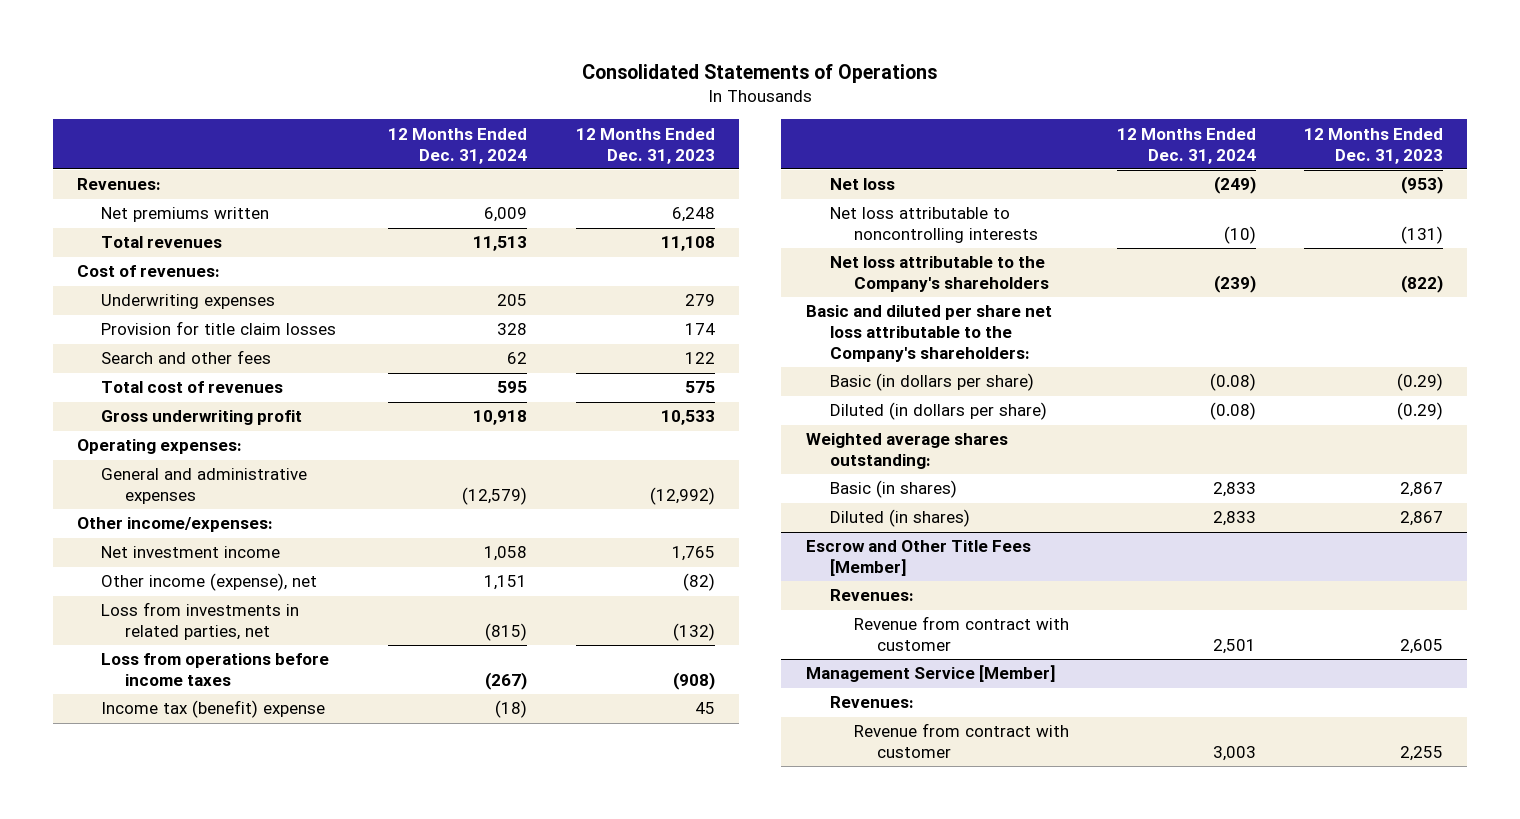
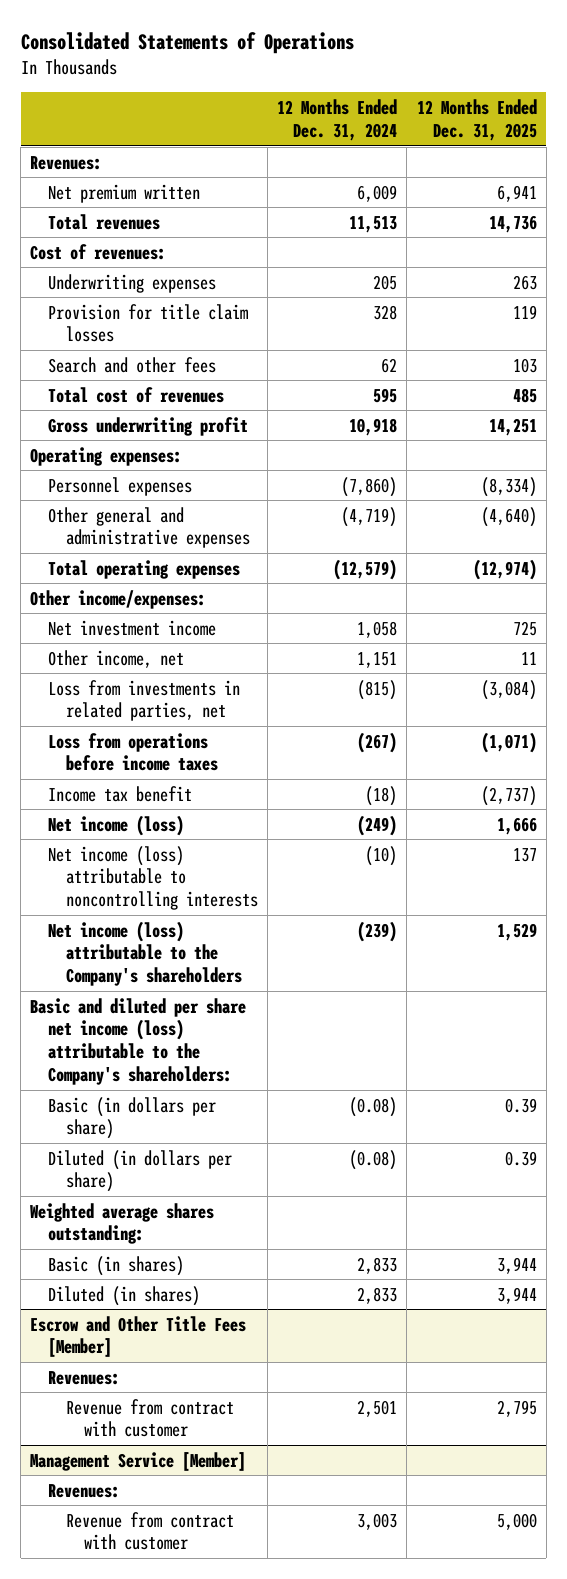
- | 12 Months Ended Dec. 31, 2024 | 12 Months Ended Dec. 31, 2023
+ | 12 Months Ended Dec. 31, 2024 | 12 Months Ended Dec. 31, 2025
- Net premiums written | 6,009 | 6,248
+ Net premium written | 6,009 | 6,941
- General and administrative expenses | (12,579) | (12,992)
+ Personnel expenses | (7,860) | (8,334)
+ Other general and administrative expenses | (4,719) | (4,640)
+ Total operating expenses | (12,579) | (12,974)
- Other income (expense), net | 1,151 | (82)
+ Other income, net | 1,151 | 11
- Income tax (benefit) expense | (18) | 45
- Net loss | (249) | (953)
- Net loss attributable to noncontrolling interests | (10) | (131)
- Net loss attributable to the Company's shareholders | (239) | (822)
- Basic and diluted per share net loss attributable to the Company's shareholders:
+ Income tax benefit | (18) | (2,737)
+ Net income (loss) | (249) | 1,666
+ Net income (loss) attributable to noncontrolling interests | (10) | 137
+ Net income (loss) attributable to the Company's shareholders | (239) | 1,529
+ Basic and diluted per share net income (loss) attributable to the Company's shareholders:

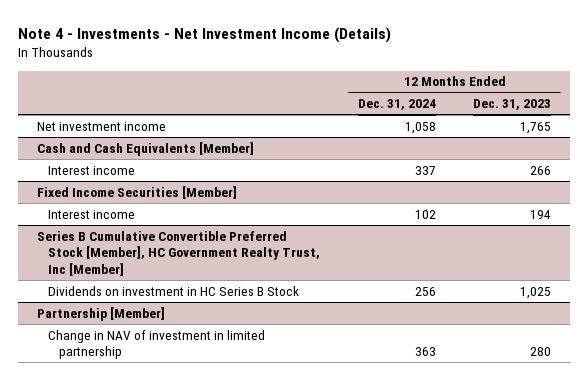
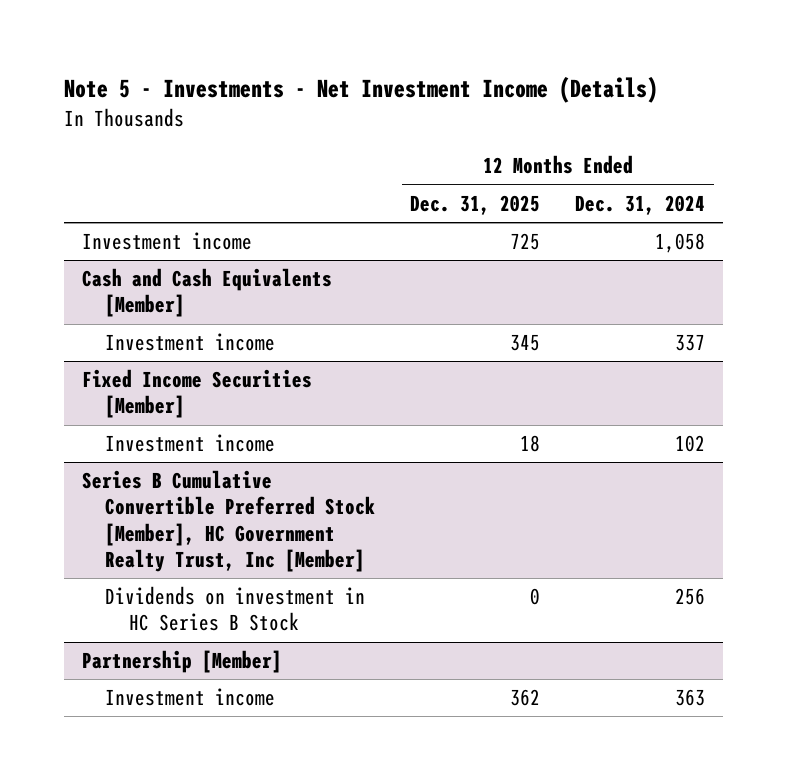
- Note 4 - Investments - Net Investment Income (Details)
+ Note 5 - Investments - Net Investment Income (Details)
- | 12 Months Ended Dec. 31, 2024 | 12 Months Ended Dec. 31, 2023
+ | 12 Months Ended Dec. 31, 2025 | 12 Months Ended Dec. 31, 2024
- Net investment income | 1,058 | 1,765
+ Investment income | 725 | 1,058
@ Cash and Cash Equivalents [Member]
- Interest income | 337 | 266
+ Investment income | 345 | 337
@ Fixed Income Securities [Member]
- Interest income | 102 | 194
+ Investment income | 18 | 102
@ Partnership [Member]
- Change in NAV of investment in limited partnership | 363 | 280
+ Investment income | 362 | 363

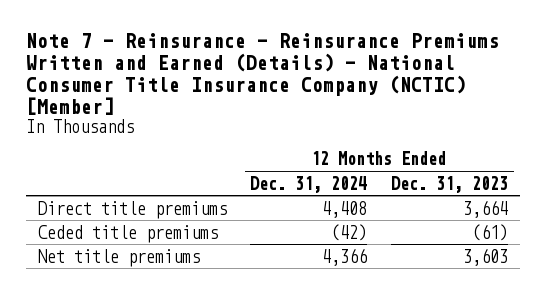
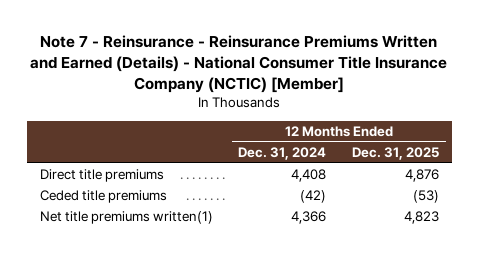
- | 12 Months Ended Dec. 31, 2024 | 12 Months Ended Dec. 31, 2023
+ | 12 Months Ended Dec. 31, 2024 | 12 Months Ended Dec. 31, 2025
- Net title premiums | 4,366 | 3,603
+ Net title premiums written(1) | 4,366 | 4,823

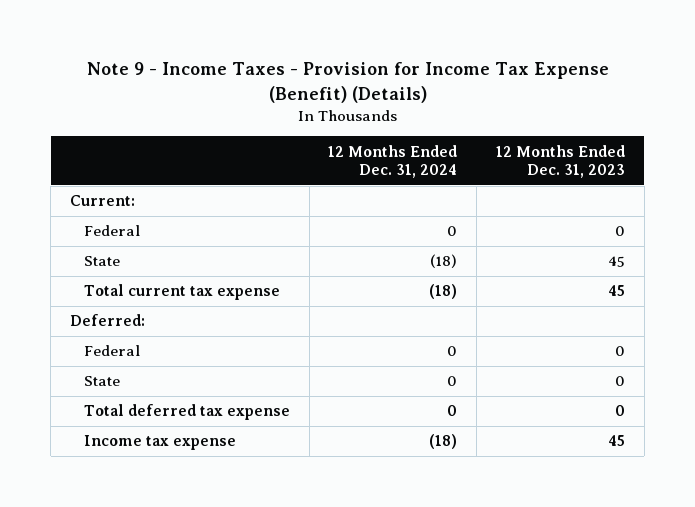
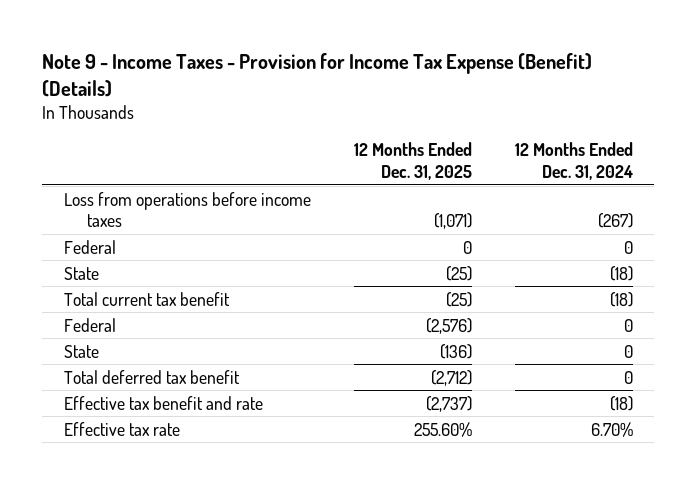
- | 12 Months Ended Dec. 31, 2024 | 12 Months Ended Dec. 31, 2023
+ | 12 Months Ended Dec. 31, 2025 | 12 Months Ended Dec. 31, 2024
- Current:
+ Loss from operations before income taxes | (1,071) | (267)
- Total current tax expense | (18) | 45
- Deferred:
+ Total current tax benefit | (25) | (18)
- Total deferred tax expense | 0 | 0
- Income tax expense | (18) | 45
+ Total deferred tax benefit | (2,712) | 0
+ Effective tax benefit and rate | (2,737) | (18)
+ Effective tax rate | 255.60% | 6.70%

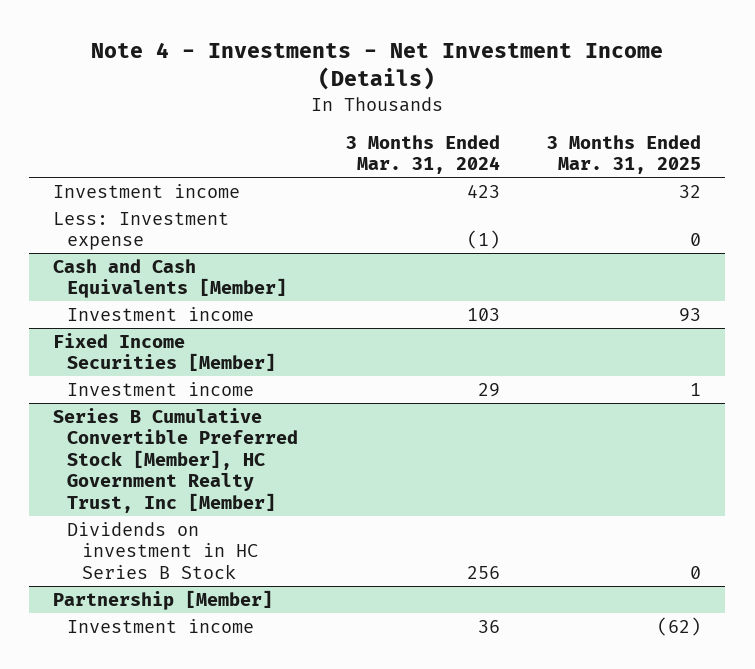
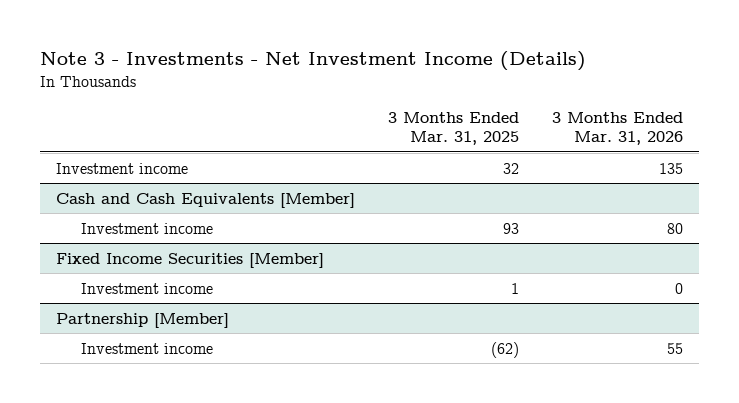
- Note 4 - Investments - Net Investment Income (Details)
+ Note 3 - Investments - Net Investment Income (Details)
- | 3 Months Ended Mar. 31, 2024 | 3 Months Ended Mar. 31, 2025
+ | 3 Months Ended Mar. 31, 2025 | 3 Months Ended Mar. 31, 2026
- Less: Investment expense | (1) | 0
- Series B Cumulative Convertible Preferred Stock [Member], HC Government Realty Trust, Inc [Member]
- Dividends on investment in HC Series B Stock | 256 | 0

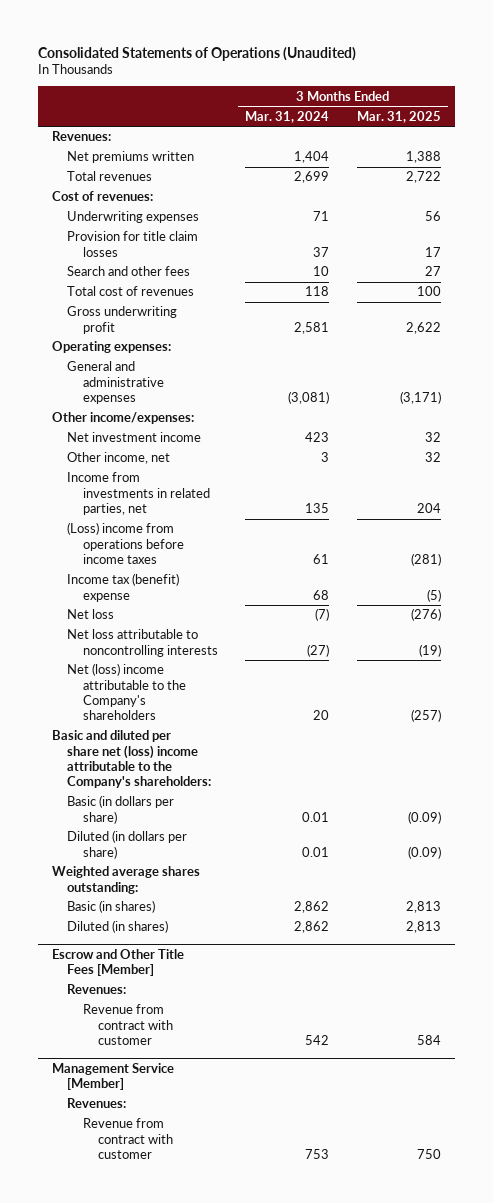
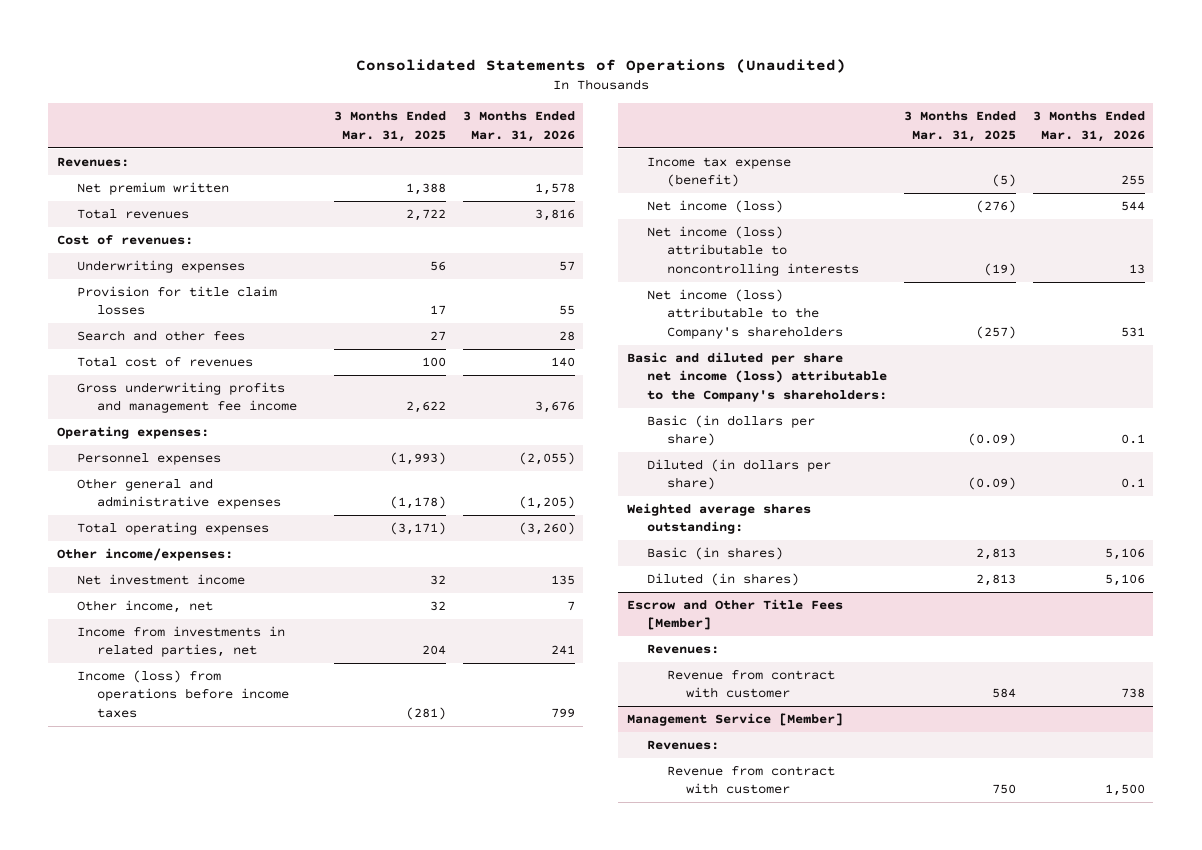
- | 3 Months Ended Mar. 31, 2024 | 3 Months Ended Mar. 31, 2025
+ | 3 Months Ended Mar. 31, 2025 | 3 Months Ended Mar. 31, 2026
- Net premiums written | 1,404 | 1,388
+ Net premium written | 1,388 | 1,578
- Gross underwriting profit | 2,581 | 2,622
+ Gross underwriting profits and management fee income | 2,622 | 3,676
- General and administrative expenses | (3,081) | (3,171)
+ Personnel expenses | (1,993) | (2,055)
+ Other general and administrative expenses | (1,178) | (1,205)
+ Total operating expenses | (3,171) | (3,260)
- (Loss) income from operations before income taxes | 61 | (281)
- Income tax (benefit) expense | 68 | (5)
- Net loss | (7) | (276)
- Net loss attributable to noncontrolling interests | (27) | (19)
- Net (loss) income attributable to the Company's shareholders | 20 | (257)
- Basic and diluted per share net (loss) income attributable to the Company's shareholders:
+ Income (loss) from operations before income taxes | (281) | 799
+ Income tax expense (benefit) | (5) | 255
+ Net income (loss) | (276) | 544
+ Net income (loss) attributable to noncontrolling interests | (19) | 13
+ Net income (loss) attributable to the Company's shareholders | (257) | 531
+ Basic and diluted per share net income (loss) attributable to the Company's shareholders:

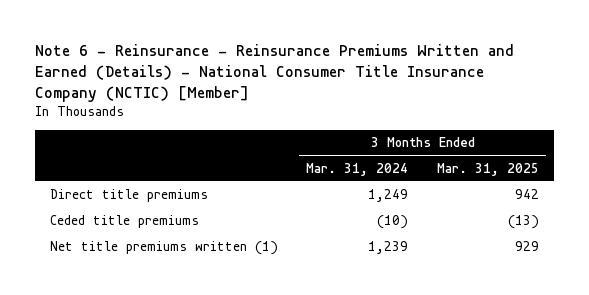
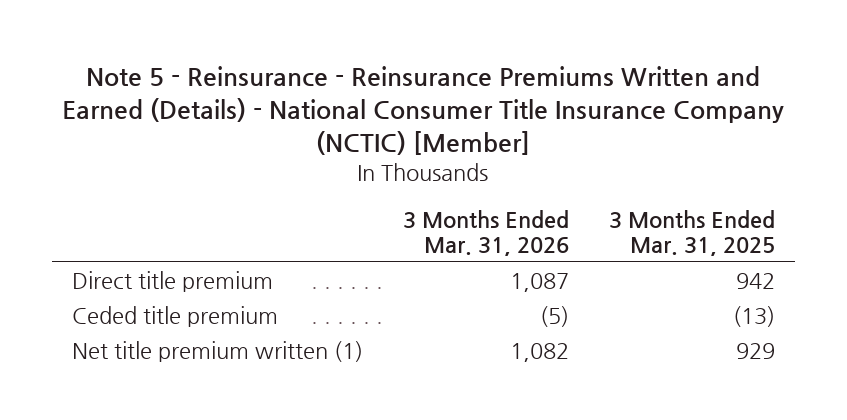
- Note 6 - Reinsurance - Reinsurance Premiums Written and Earned (Details) - National Consumer Title Insurance Company (NCTIC) [Member]
+ Note 5 - Reinsurance - Reinsurance Premiums Written and Earned (Details) - National Consumer Title Insurance Company (NCTIC) [Member]
- | 3 Months Ended Mar. 31, 2024 | 3 Months Ended Mar. 31, 2025
+ | 3 Months Ended Mar. 31, 2026 | 3 Months Ended Mar. 31, 2025
- Direct title premiums | 1,249 | 942
- Ceded title premiums | (10) | (13)
- Net title premiums written (1) | 1,239 | 929
+ Direct title premium | 1,087 | 942
+ Ceded title premium | (5) | (13)
+ Net title premium written (1) | 1,082 | 929

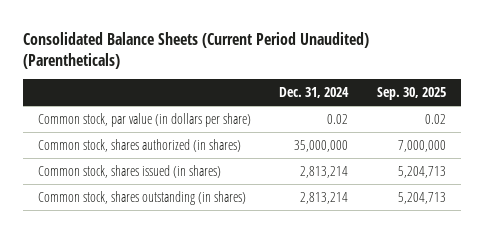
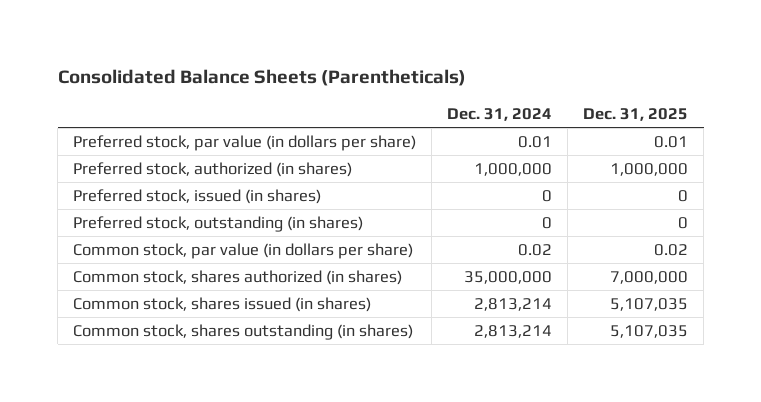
- Consolidated Balance Sheets (Current Period Unaudited) (Parentheticals)
+ Consolidated Balance Sheets (Parentheticals)
- | Dec. 31, 2024 | Sep. 30, 2025
+ | Dec. 31, 2024 | Dec. 31, 2025
+ Preferred stock, par value (in dollars per share) | 0.01 | 0.01
+ Preferred stock, authorized (in shares) | 1,000,000 | 1,000,000
+ Preferred stock, issued (in shares) | 0 | 0
+ Preferred stock, outstanding (in shares) | 0 | 0

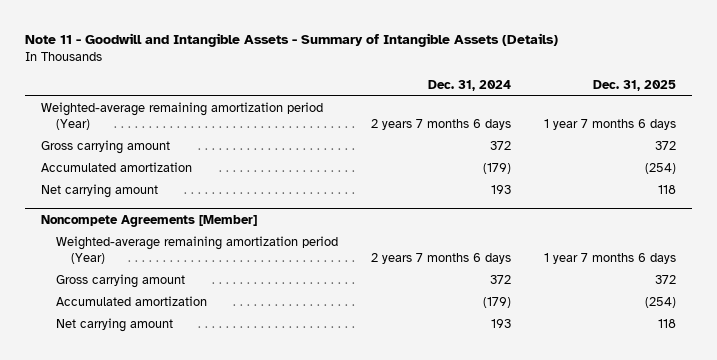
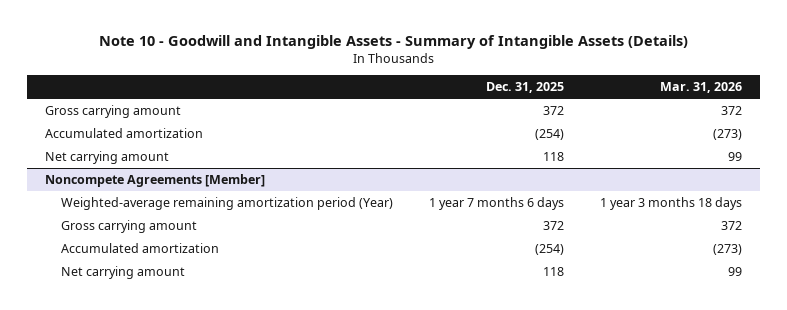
- Note 11 - Goodwill and Intangible Assets - Summary of Intangible Assets (Details)
+ Note 10 - Goodwill and Intangible Assets - Summary of Intangible Assets (Details)
- | Dec. 31, 2024 | Dec. 31, 2025
+ | Dec. 31, 2025 | Mar. 31, 2026
- Weighted-average remaining amortization period (Year) | 2 years 7 months 6 days | 1 year 7 months 6 days

